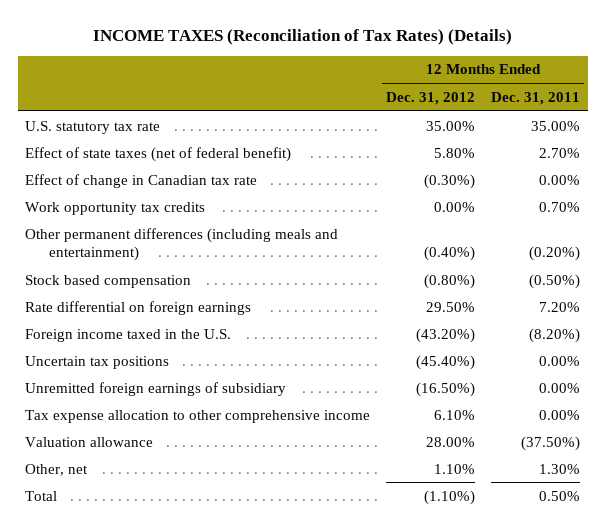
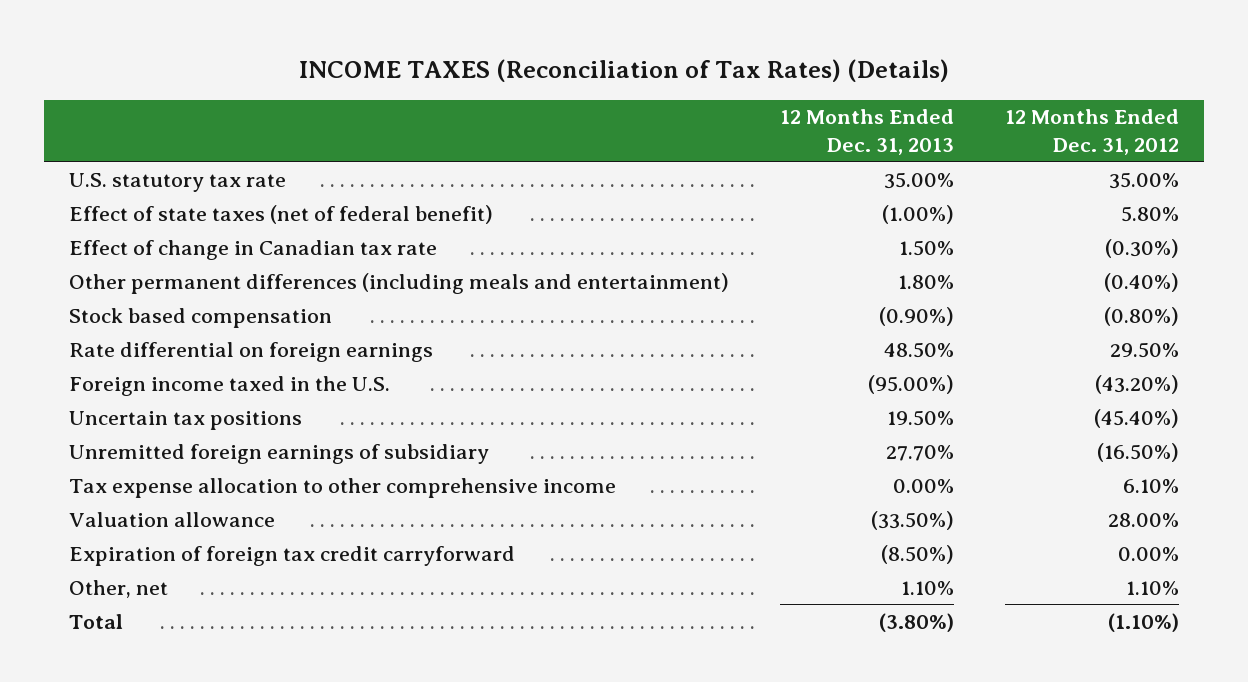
- | 12 Months Ended Dec. 31, 2012 | 12 Months Ended Dec. 31, 2011
+ | 12 Months Ended Dec. 31, 2013 | 12 Months Ended Dec. 31, 2012
- Work opportunity tax credits | 0.00% | 0.70%
+ Expiration of foreign tax credit carryforward | (8.50%) | 0.00%

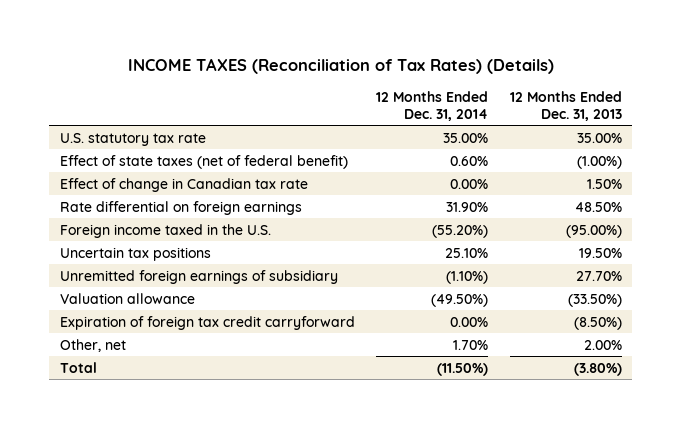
- | 12 Months Ended Dec. 31, 2013 | 12 Months Ended Dec. 31, 2012
+ | 12 Months Ended Dec. 31, 2014 | 12 Months Ended Dec. 31, 2013
- Other permanent differences (including meals and entertainment) | 1.80% | (0.40%)
- Stock based compensation | (0.90%) | (0.80%)
- Tax expense allocation to other comprehensive income | 0.00% | 6.10%
- Other, net | 1.10% | 1.10%
+ Other, net | 1.70% | 2.00%

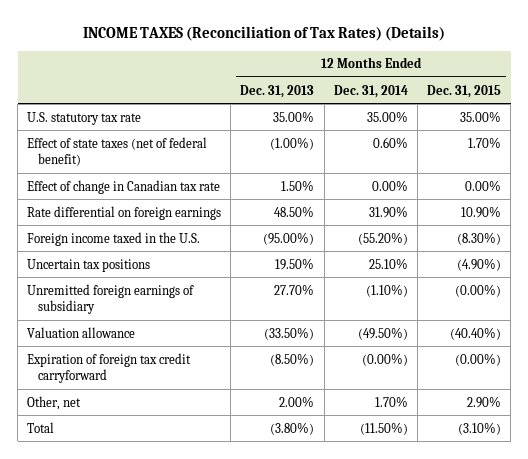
- | 12 Months Ended Dec. 31, 2014 | 12 Months Ended Dec. 31, 2013
+ | 12 Months Ended Dec. 31, 2013 | 12 Months Ended Dec. 31, 2014 | 12 Months Ended Dec. 31, 2015
- Expiration of foreign tax credit carryforward | 0.00% | (8.50%)
+ Expiration of foreign tax credit carryforward | (8.50%) | (0.00%) | (0.00%)

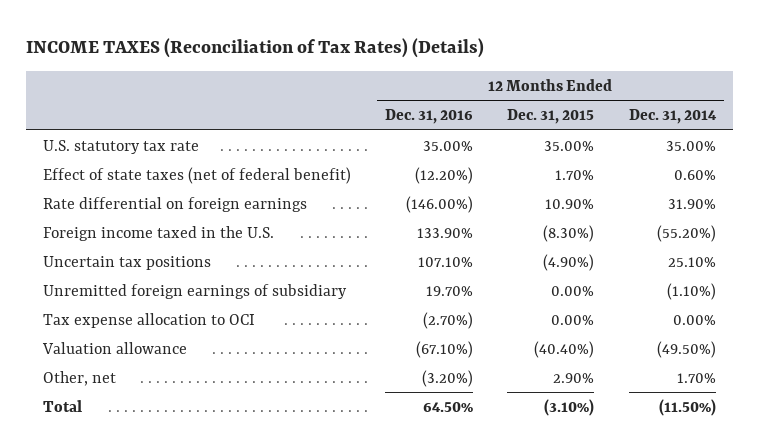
- | 12 Months Ended Dec. 31, 2013 | 12 Months Ended Dec. 31, 2014 | 12 Months Ended Dec. 31, 2015
+ | 12 Months Ended Dec. 31, 2016 | 12 Months Ended Dec. 31, 2015 | 12 Months Ended Dec. 31, 2014
- Effect of change in Canadian tax rate | 1.50% | 0.00% | 0.00%
- Unremitted foreign earnings of subsidiary | 27.70% | (1.10%) | (0.00%)
+ Unremitted foreign earnings of subsidiary | 19.70% | 0.00% | (1.10%)
+ Tax expense allocation to OCI | (2.70%) | 0.00% | 0.00%
- Expiration of foreign tax credit carryforward | (8.50%) | (0.00%) | (0.00%)

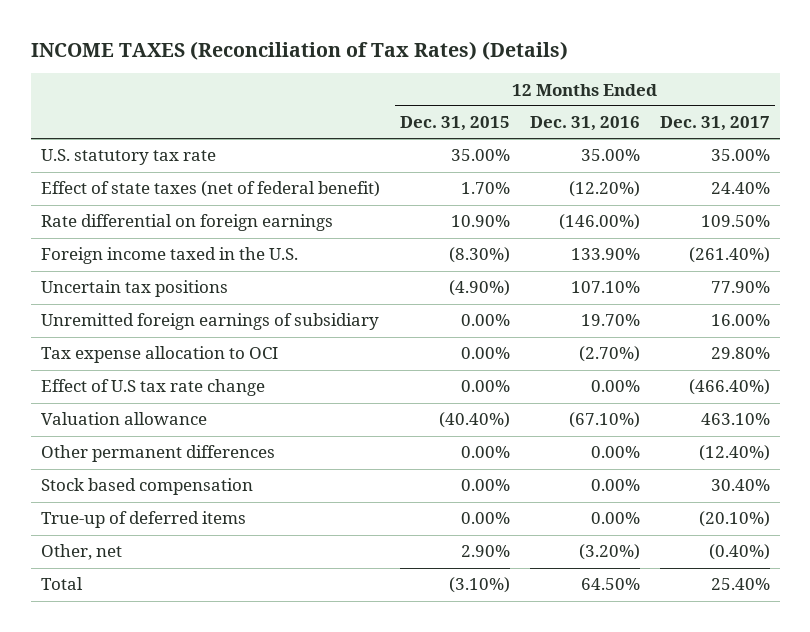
- | 12 Months Ended Dec. 31, 2016 | 12 Months Ended Dec. 31, 2015 | 12 Months Ended Dec. 31, 2014
+ | 12 Months Ended Dec. 31, 2015 | 12 Months Ended Dec. 31, 2016 | 12 Months Ended Dec. 31, 2017
+ Effect of U.S tax rate change | 0.00% | 0.00% | (466.40%)
+ Other permanent differences | 0.00% | 0.00% | (12.40%)
+ Stock based compensation | 0.00% | 0.00% | 30.40%
+ True-up of deferred items | 0.00% | 0.00% | (20.10%)

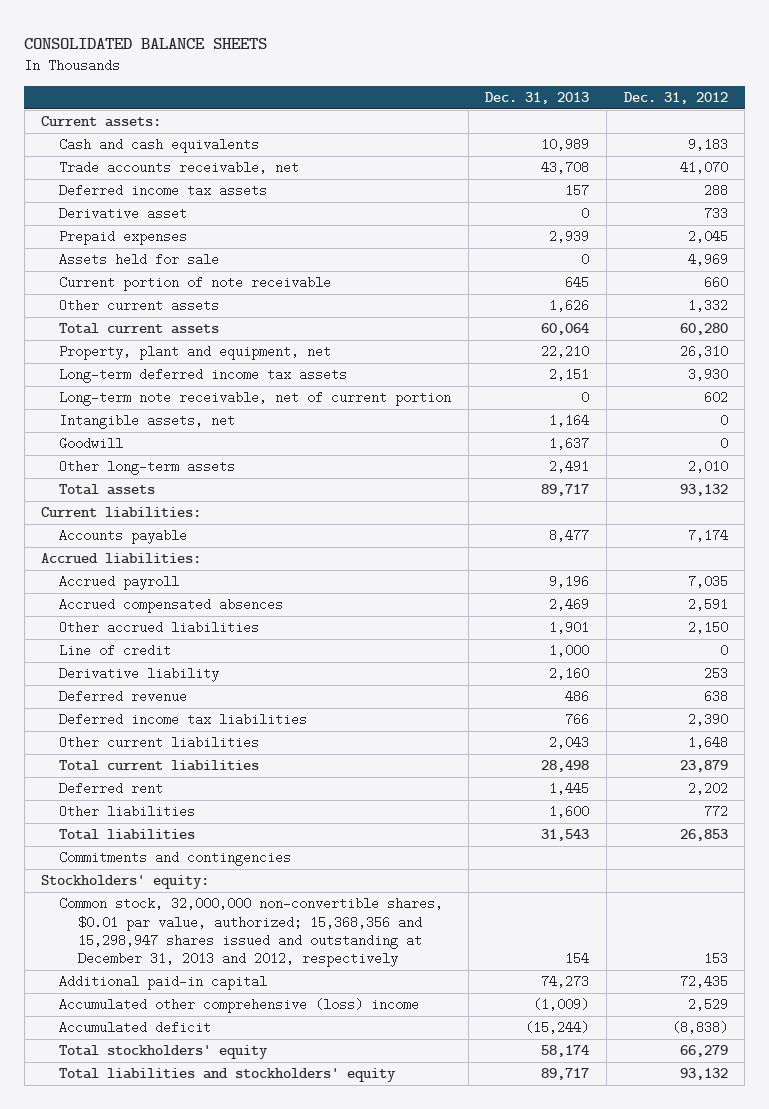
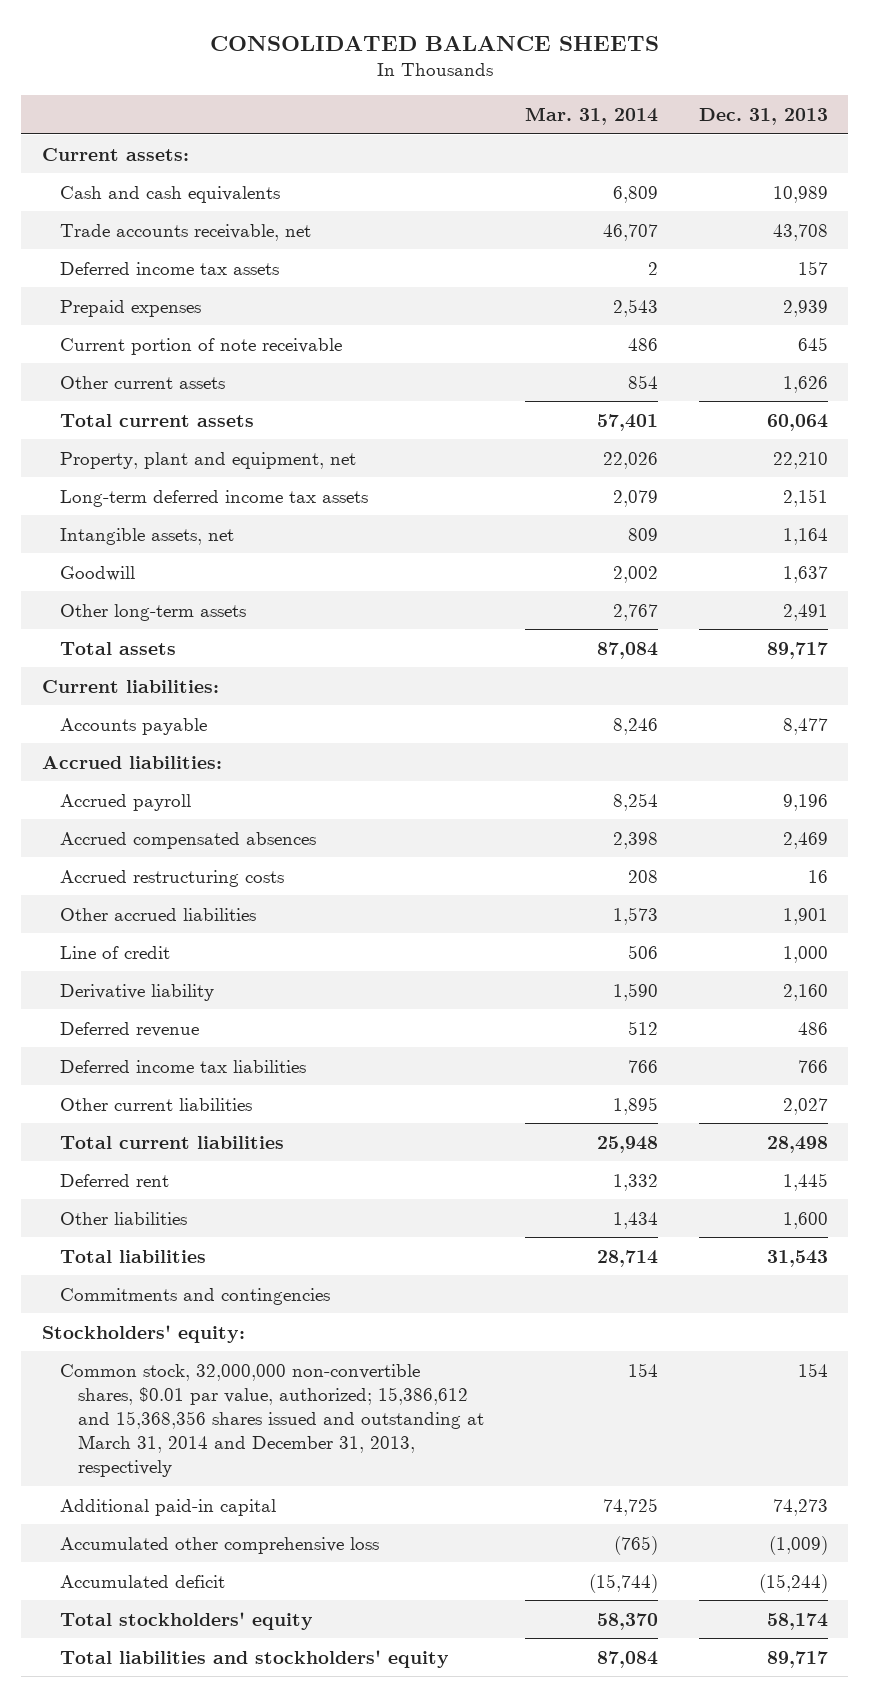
- | Dec. 31, 2013 | Dec. 31, 2012
+ | Mar. 31, 2014 | Dec. 31, 2013
- Derivative asset | 0 | 733
- Assets held for sale | 0 | 4,969
- Long-term note receivable, net of current portion | 0 | 602
+ Accrued restructuring costs | 208 | 16
- Other current liabilities | 2,043 | 1,648
+ Other current liabilities | 1,895 | 2,027
- Common stock, 32,000,000 non-convertible shares, $0.01 par value, authorized; 15,368,356 and 15,298,947 shares issued and outstanding at December 31, 2013 and 2012, respectively | 154 | 153
+ Common stock, 32,000,000 non-convertible shares, $0.01 par value, authorized; 15,386,612 and 15,368,356 shares issued and outstanding at March 31, 2014 and December 31, 2013, respectively | 154 | 154
- Accumulated other comprehensive (loss) income | (1,009) | 2,529
+ Accumulated other comprehensive loss | (765) | (1,009)

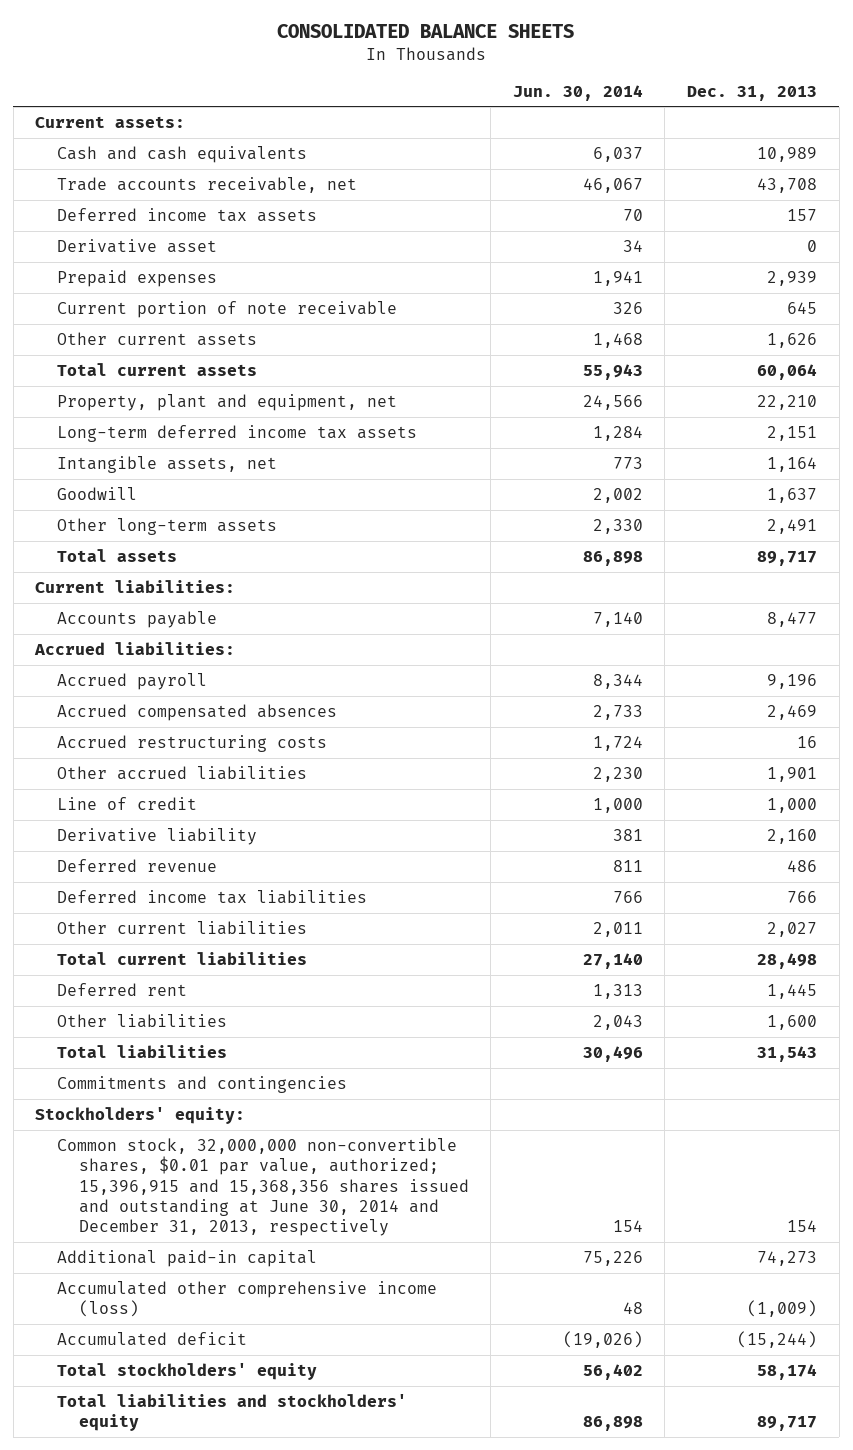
- | Mar. 31, 2014 | Dec. 31, 2013
+ | Jun. 30, 2014 | Dec. 31, 2013
+ Derivative asset | 34 | 0
- Common stock, 32,000,000 non-convertible shares, $0.01 par value, authorized; 15,386,612 and 15,368,356 shares issued and outstanding at March 31, 2014 and December 31, 2013, respectively | 154 | 154
+ Common stock, 32,000,000 non-convertible shares, $0.01 par value, authorized; 15,396,915 and 15,368,356 shares issued and outstanding at June 30, 2014 and December 31, 2013, respectively | 154 | 154
- Accumulated other comprehensive loss | (765) | (1,009)
+ Accumulated other comprehensive income (loss) | 48 | (1,009)

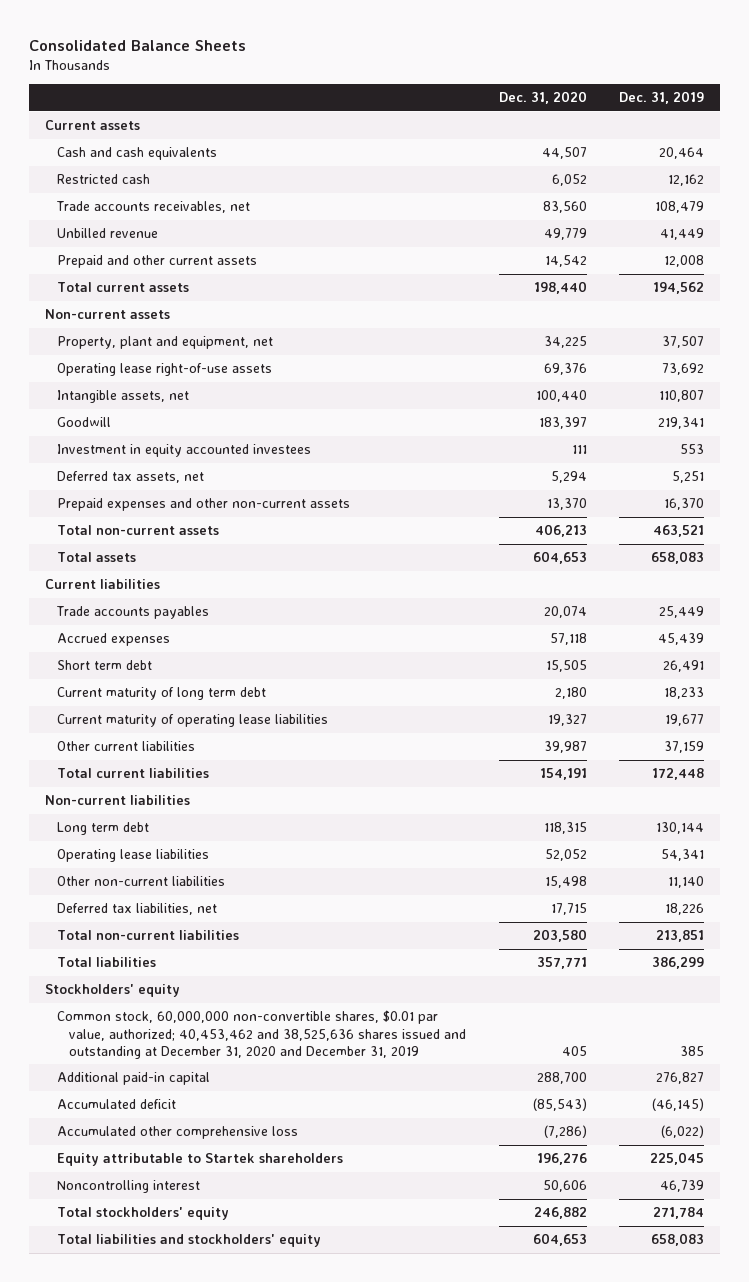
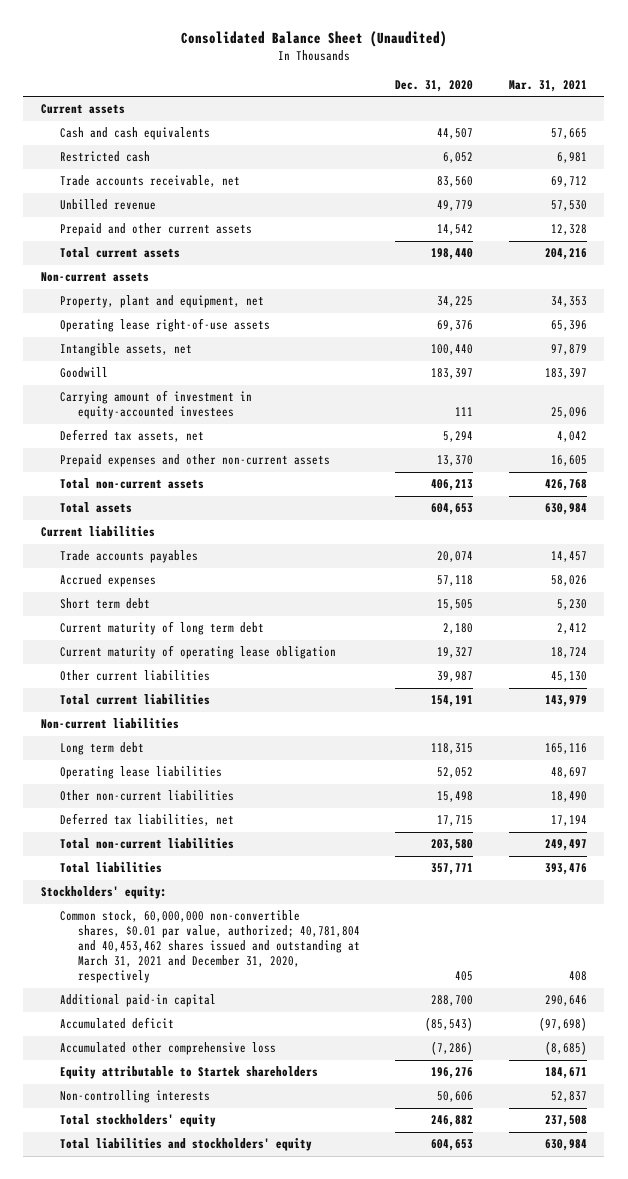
- Consolidated Balance Sheets
+ Consolidated Balance Sheet (Unaudited)
- | Dec. 31, 2020 | Dec. 31, 2019
+ | Dec. 31, 2020 | Mar. 31, 2021
- Trade accounts receivables, net | 83,560 | 108,479
+ Trade accounts receivable, net | 83,560 | 69,712
- Investment in equity accounted investees | 111 | 553
+ Carrying amount of investment in equity-accounted investees | 111 | 25,096
- Current maturity of operating lease liabilities | 19,327 | 19,677
+ Current maturity of operating lease obligation | 19,327 | 18,724
- Stockholders' equity
- Common stock, 60,000,000 non-convertible shares, $0.01 par value, authorized; 40,453,462 and 38,525,636 shares issued and outstanding at December 31, 2020 and December 31, 2019 | 405 | 385
+ Stockholders' equity:
+ Common stock, 60,000,000 non-convertible shares, $0.01 par value, authorized; 40,781,804 and 40,453,462 shares issued and outstanding at March 31, 2021 and December 31, 2020, respectively | 405 | 408
- Noncontrolling interest | 50,606 | 46,739
+ Non-controlling interests | 50,606 | 52,837

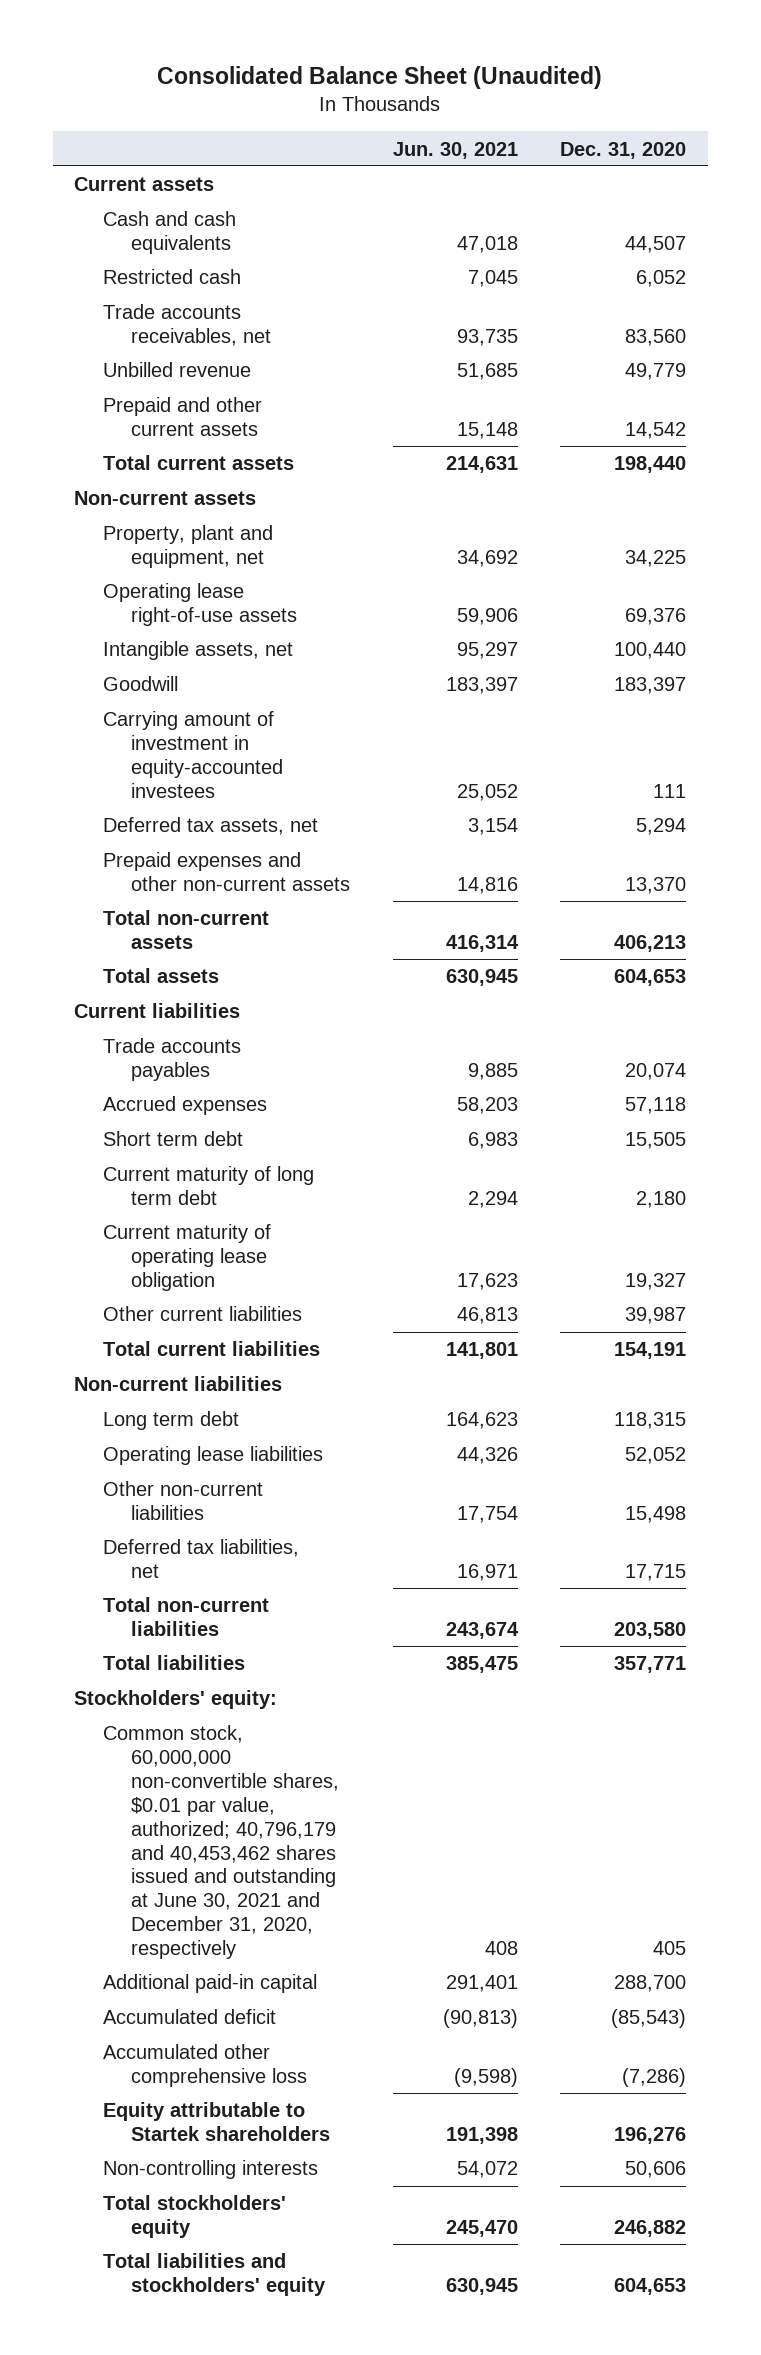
- | Dec. 31, 2020 | Mar. 31, 2021
+ | Jun. 30, 2021 | Dec. 31, 2020
- Trade accounts receivable, net | 83,560 | 69,712
+ Trade accounts receivables, net | 93,735 | 83,560
- Common stock, 60,000,000 non-convertible shares, $0.01 par value, authorized; 40,781,804 and 40,453,462 shares issued and outstanding at March 31, 2021 and December 31, 2020, respectively | 405 | 408
+ Common stock, 60,000,000 non-convertible shares, $0.01 par value, authorized; 40,796,179 and 40,453,462 shares issued and outstanding at June 30, 2021 and December 31, 2020, respectively | 408 | 405

